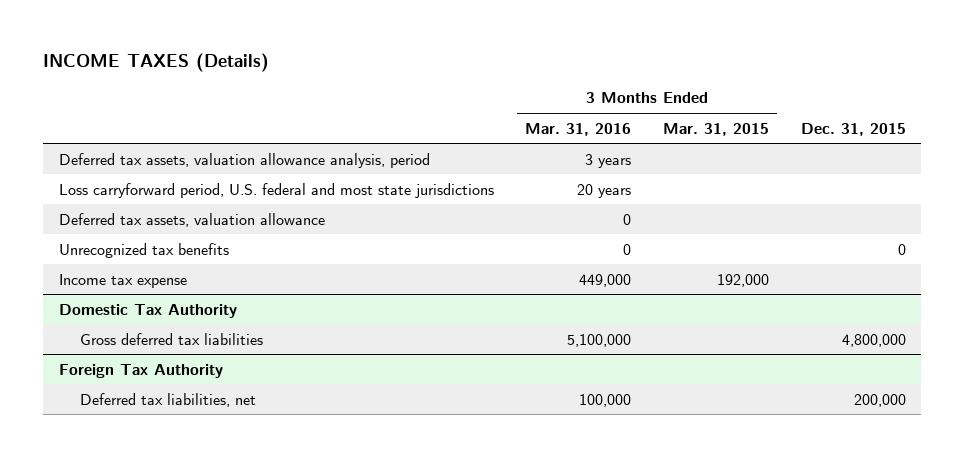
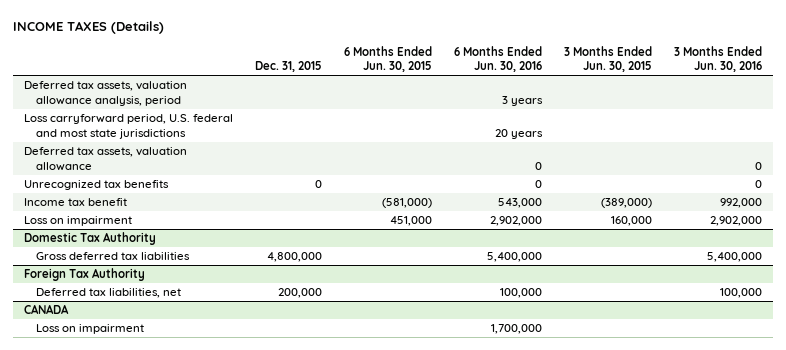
- | 3 Months Ended Mar. 31, 2016 | 3 Months Ended Mar. 31, 2015 | Dec. 31, 2015
+ | Dec. 31, 2015 | 6 Months Ended Jun. 30, 2015 | 6 Months Ended Jun. 30, 2016 | 3 Months Ended Jun. 30, 2015 | 3 Months Ended Jun. 30, 2016
- Income tax expense | 449,000 | 192,000 |
+ Income tax benefit | | (581,000) | 543,000 | (389,000) | 992,000
+ Loss on impairment | | 451,000 | 2,902,000 | 160,000 | 2,902,000
+ CANADA
+ Loss on impairment | | | 1,700,000 | |

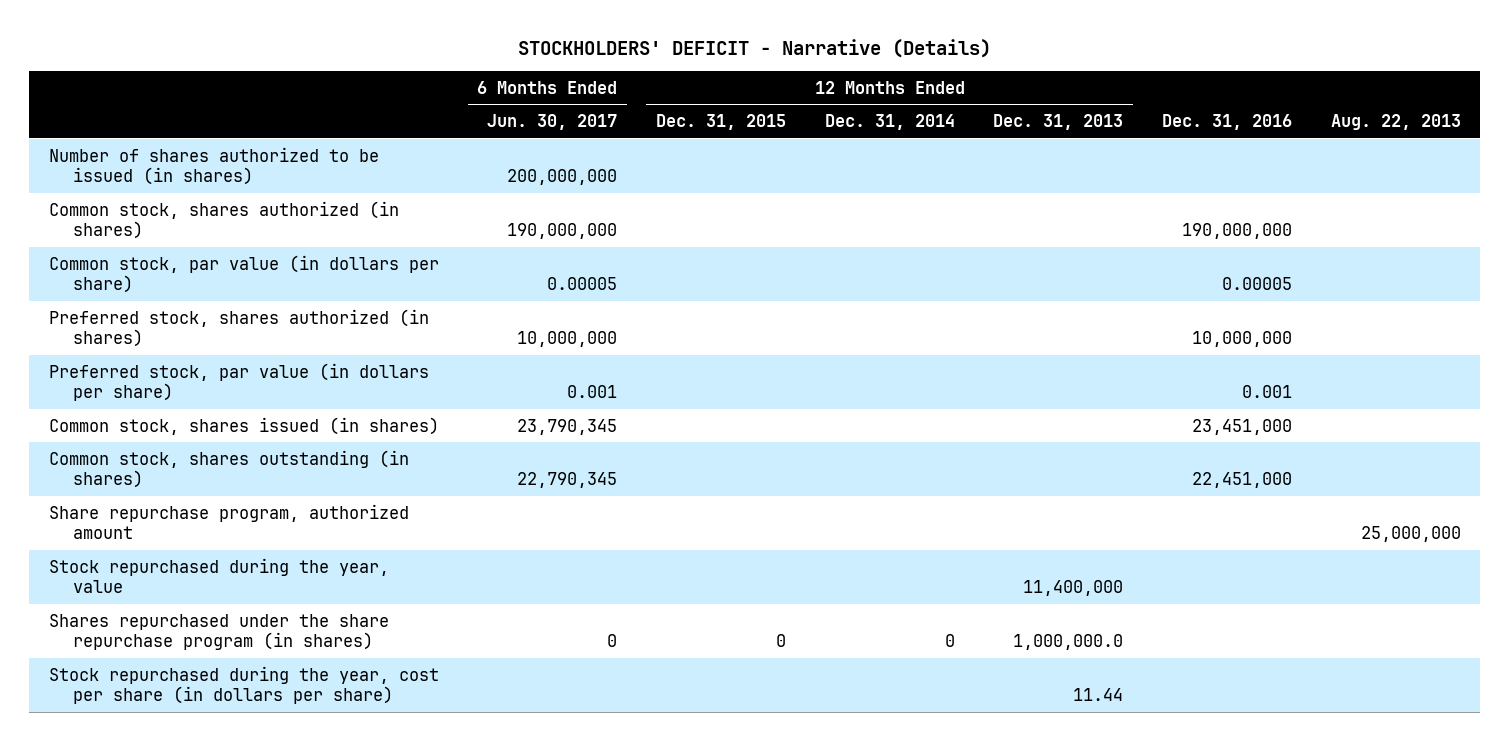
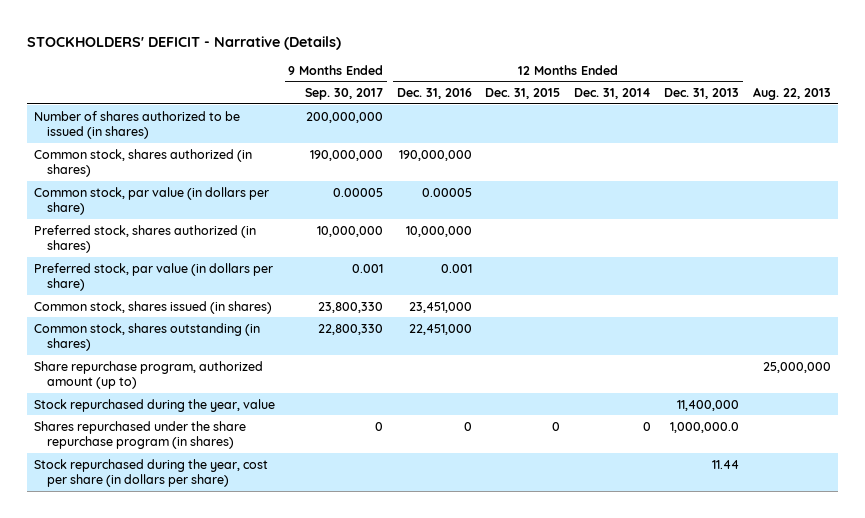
- | 6 Months Ended Jun. 30, 2017 | 12 Months Ended Dec. 31, 2015 | 12 Months Ended Dec. 31, 2014 | 12 Months Ended Dec. 31, 2013 | Dec. 31, 2016 | Aug. 22, 2013
+ | 9 Months Ended Sep. 30, 2017 | 12 Months Ended Dec. 31, 2016 | 12 Months Ended Dec. 31, 2015 | 12 Months Ended Dec. 31, 2014 | 12 Months Ended Dec. 31, 2013 | Aug. 22, 2013
- Share repurchase program, authorized amount | | | | | | 25,000,000
+ Share repurchase program, authorized amount (up to) | | | | | | 25,000,000

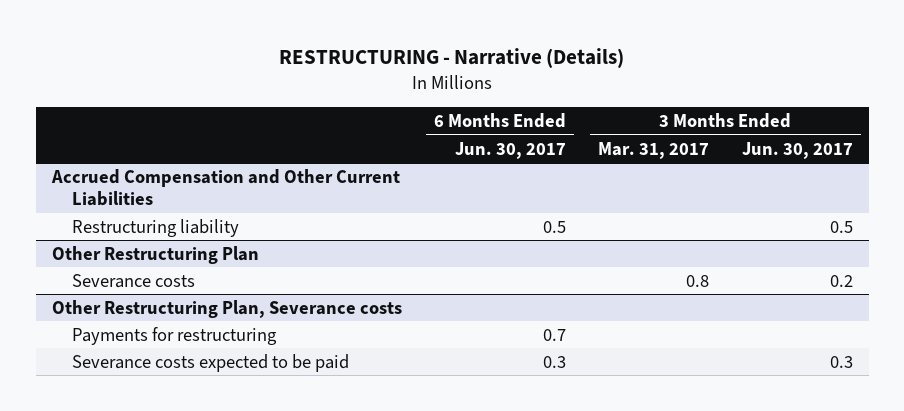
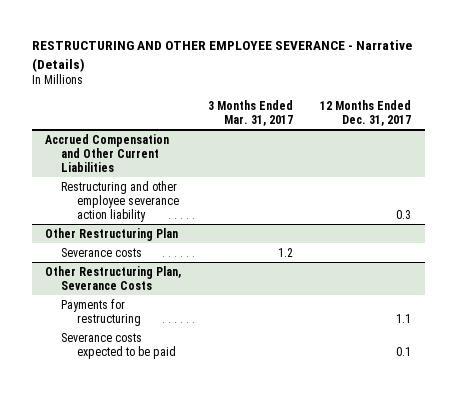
- RESTRUCTURING - Narrative (Details)
+ RESTRUCTURING AND OTHER EMPLOYEE SEVERANCE - Narrative (Details)
- | 6 Months Ended Jun. 30, 2017 | 3 Months Ended Mar. 31, 2017 | 3 Months Ended Jun. 30, 2017
+ | 3 Months Ended Mar. 31, 2017 | 12 Months Ended Dec. 31, 2017
@ Accrued Compensation and Other Current Liabilities
- Restructuring liability | 0.5 | | 0.5
+ Restructuring and other employee severance action liability | | 0.3
@ Other Restructuring Plan
- Severance costs | | 0.8 | 0.2
- Other Restructuring Plan, Severance costs
@ Other Restructuring Plan
+ Severance costs | 1.2 |
+ Other Restructuring Plan, Severance Costs

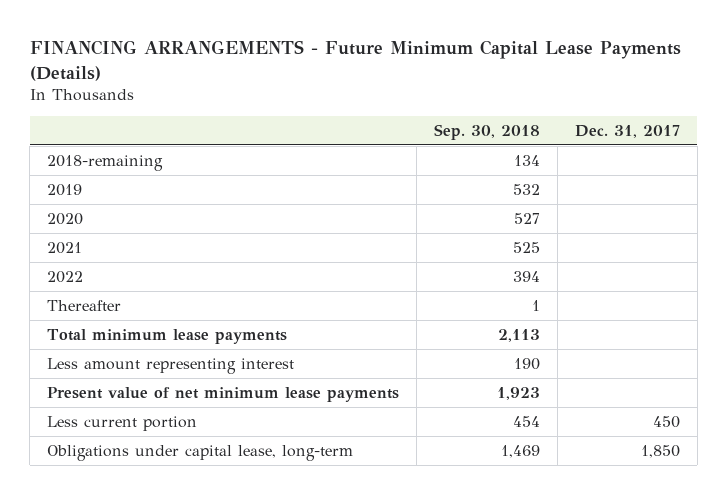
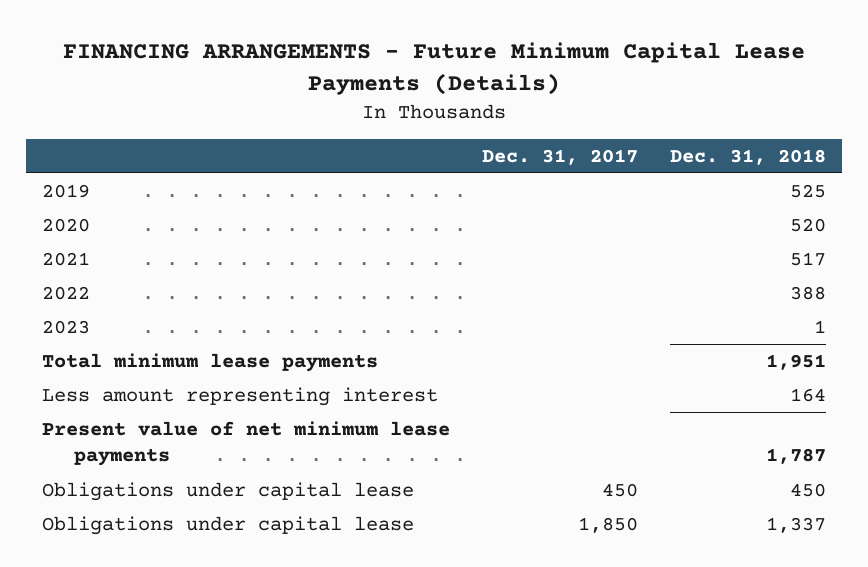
- | Sep. 30, 2018 | Dec. 31, 2017
+ | Dec. 31, 2017 | Dec. 31, 2018
- 2018-remaining | 134 |
- Thereafter | 1 |
+ 2023 | | 1
- Less current portion | 454 | 450
- Obligations under capital lease, long-term | 1,469 | 1,850
+ Obligations under capital lease | 450 | 450
+ Obligations under capital lease | 1,850 | 1,337

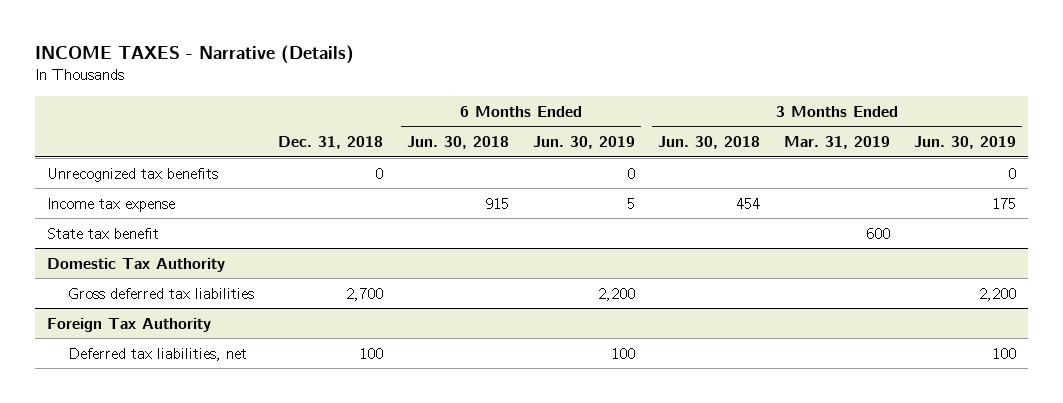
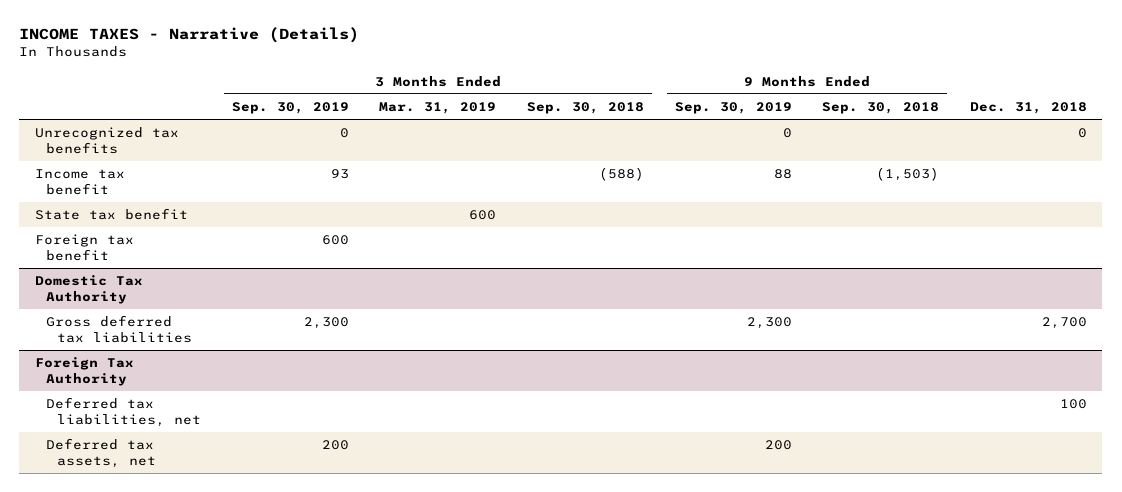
- | Dec. 31, 2018 | 6 Months Ended Jun. 30, 2018 | 6 Months Ended Jun. 30, 2019 | 3 Months Ended Jun. 30, 2018 | 3 Months Ended Mar. 31, 2019 | 3 Months Ended Jun. 30, 2019
+ | 3 Months Ended Sep. 30, 2019 | 3 Months Ended Mar. 31, 2019 | 3 Months Ended Sep. 30, 2018 | 9 Months Ended Sep. 30, 2019 | 9 Months Ended Sep. 30, 2018 | Dec. 31, 2018
- Income tax expense | | 915 | 5 | 454 | | 175
+ Income tax benefit | 93 | | (588) | 88 | (1,503) |
+ Foreign tax benefit | 600 | | | | |
@ Foreign Tax Authority
+ Deferred tax assets, net | 200 | | | 200 | |

